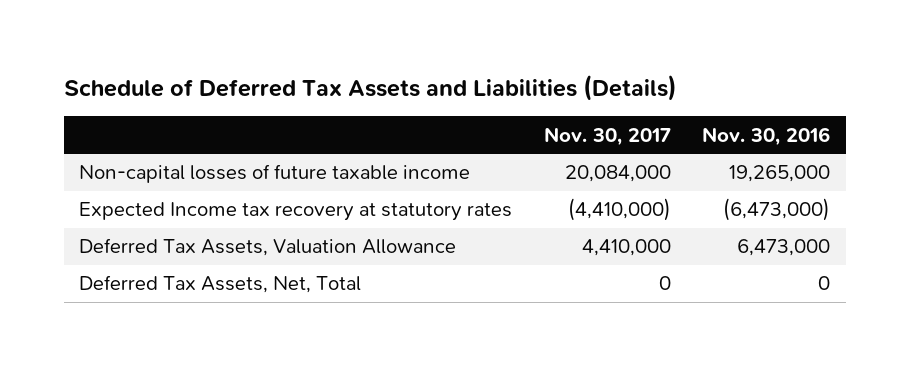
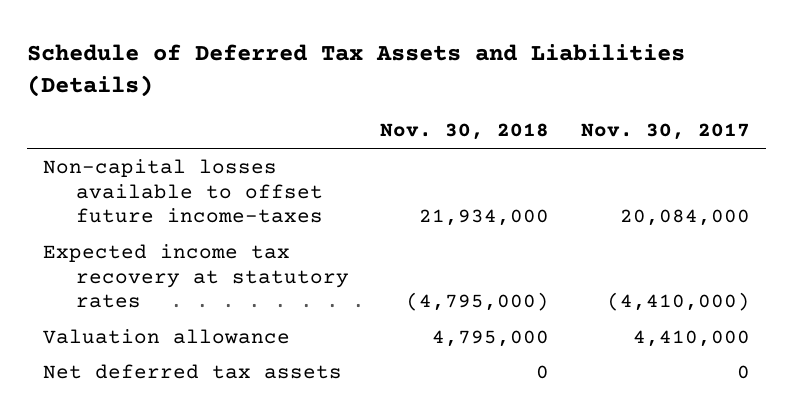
- | Nov. 30, 2017 | Nov. 30, 2016
+ | Nov. 30, 2018 | Nov. 30, 2017
- Non-capital losses of future taxable income | 20,084,000 | 19,265,000
- Expected Income tax recovery at statutory rates | (4,410,000) | (6,473,000)
- Deferred Tax Assets, Valuation Allowance | 4,410,000 | 6,473,000
- Deferred Tax Assets, Net, Total | 0 | 0
+ Non-capital losses available to offset future income-taxes | 21,934,000 | 20,084,000
+ Expected income tax recovery at statutory rates | (4,795,000) | (4,410,000)
+ Valuation allowance | 4,795,000 | 4,410,000
+ Net deferred tax assets | 0 | 0

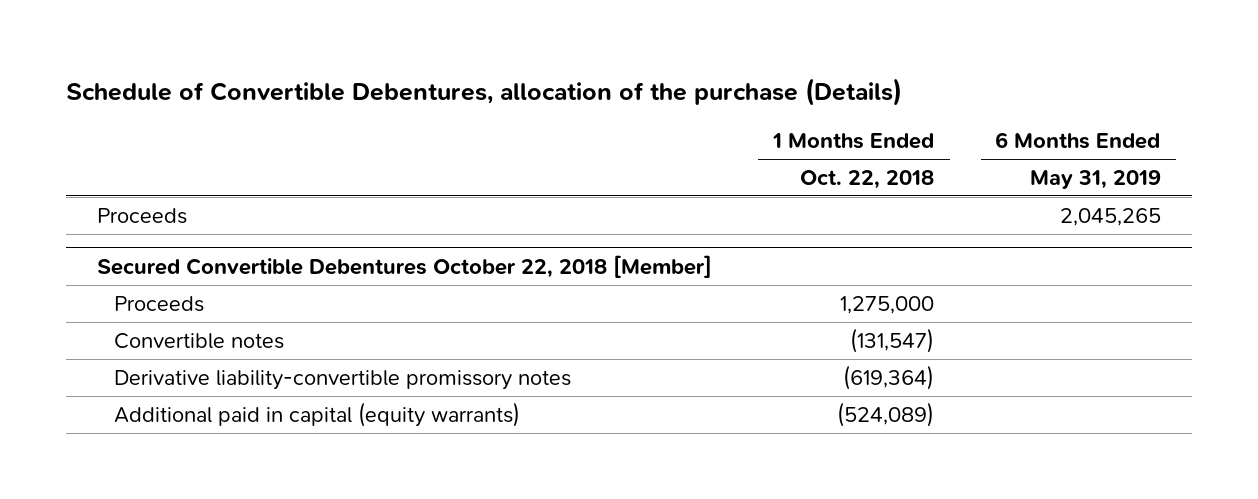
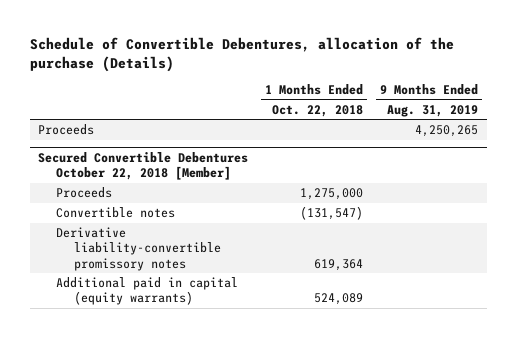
- | 1 Months Ended Oct. 22, 2018 | 6 Months Ended May 31, 2019
+ | 1 Months Ended Oct. 22, 2018 | 9 Months Ended Aug. 31, 2019
@ Secured Convertible Debentures October 22, 2018 [Member]
- Derivative liability-convertible promissory notes | (619,364) |
- Additional paid in capital (equity warrants) | (524,089) |
+ Derivative liability-convertible promissory notes | 619,364 |
+ Additional paid in capital (equity warrants) | 524,089 |

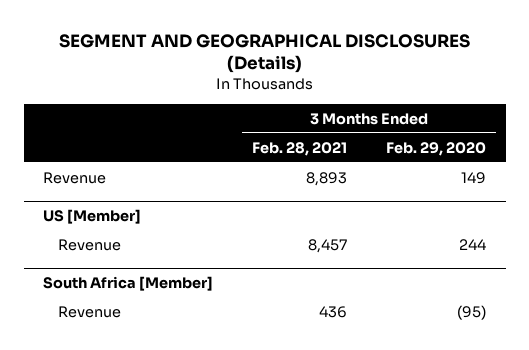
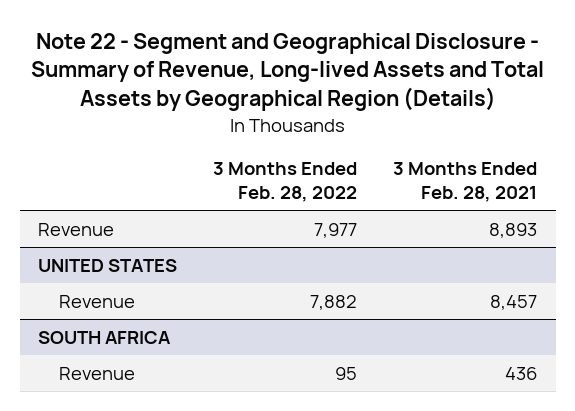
- SEGMENT AND GEOGRAPHICAL DISCLOSURES (Details)
+ Note 22 - Segment and Geographical Disclosure - Summary of Revenue, Long-lived Assets and Total Assets by Geographical Region (Details)
- | 3 Months Ended Feb. 28, 2021 | 3 Months Ended Feb. 29, 2020
+ | 3 Months Ended Feb. 28, 2022 | 3 Months Ended Feb. 28, 2021
- US [Member]
+ UNITED STATES
- South Africa [Member]
+ SOUTH AFRICA

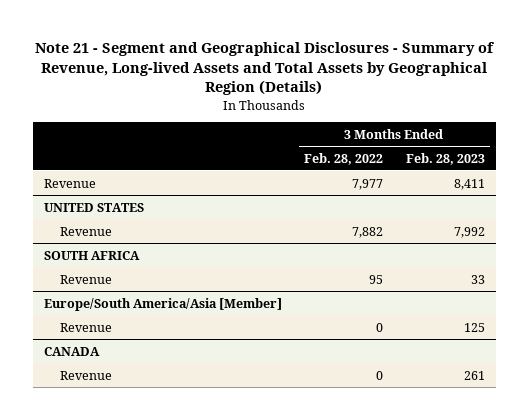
- Note 22 - Segment and Geographical Disclosure - Summary of Revenue, Long-lived Assets and Total Assets by Geographical Region (Details)
+ Note 21 - Segment and Geographical Disclosures - Summary of Revenue, Long-lived Assets and Total Assets by Geographical Region (Details)
- | 3 Months Ended Feb. 28, 2022 | 3 Months Ended Feb. 28, 2021
+ | 3 Months Ended Feb. 28, 2022 | 3 Months Ended Feb. 28, 2023
+ Europe/South America/Asia [Member]
+ Revenue | 0 | 125
+ CANADA
+ Revenue | 0 | 261

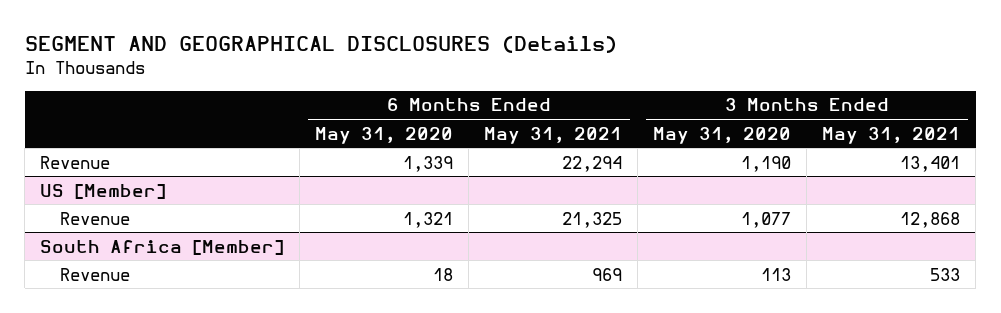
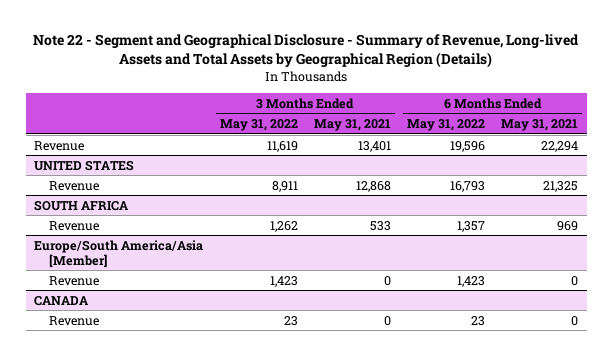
- SEGMENT AND GEOGRAPHICAL DISCLOSURES (Details)
+ Note 22 - Segment and Geographical Disclosure - Summary of Revenue, Long-lived Assets and Total Assets by Geographical Region (Details)
- | 6 Months Ended May 31, 2020 | 6 Months Ended May 31, 2021 | 3 Months Ended May 31, 2020 | 3 Months Ended May 31, 2021
+ | 3 Months Ended May 31, 2022 | 3 Months Ended May 31, 2021 | 6 Months Ended May 31, 2022 | 6 Months Ended May 31, 2021
- US [Member]
+ UNITED STATES
- South Africa [Member]
+ SOUTH AFRICA
+ Europe/South America/Asia [Member]
+ Revenue | 1,423 | 0 | 1,423 | 0
+ CANADA
+ Revenue | 23 | 0 | 23 | 0

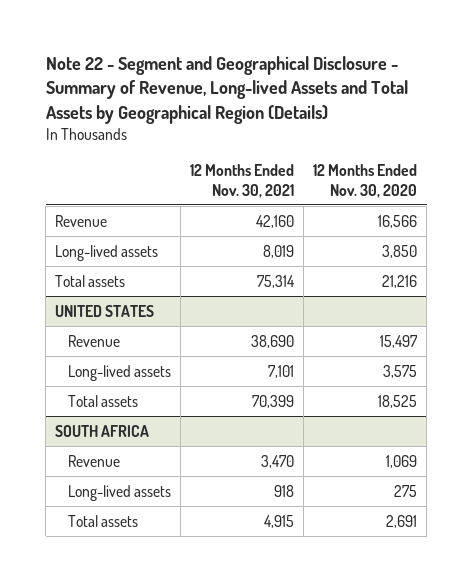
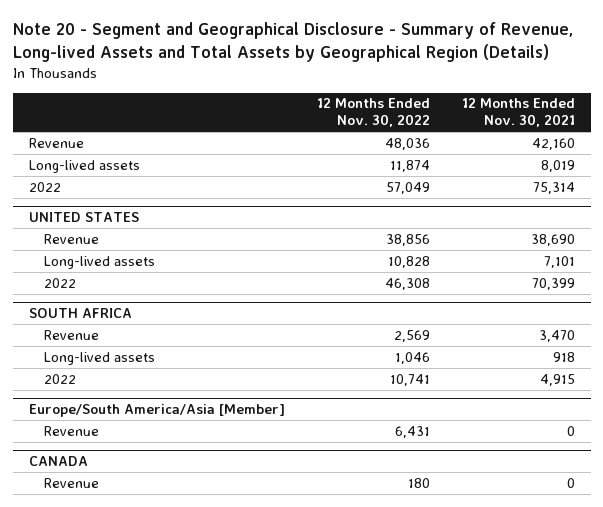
- Note 22 - Segment and Geographical Disclosure - Summary of Revenue, Long-lived Assets and Total Assets by Geographical Region (Details)
+ Note 20 - Segment and Geographical Disclosure - Summary of Revenue, Long-lived Assets and Total Assets by Geographical Region (Details)
- | 12 Months Ended Nov. 30, 2021 | 12 Months Ended Nov. 30, 2020
+ | 12 Months Ended Nov. 30, 2022 | 12 Months Ended Nov. 30, 2021
- Total assets | 75,314 | 21,216
+ 2022 | 57,049 | 75,314
@ UNITED STATES
- Total assets | 70,399 | 18,525
+ 2022 | 46,308 | 70,399
@ SOUTH AFRICA
- Total assets | 4,915 | 2,691
+ 2022 | 10,741 | 4,915
+ Europe/South America/Asia [Member]
+ Revenue | 6,431 | 0
+ CANADA
+ Revenue | 180 | 0

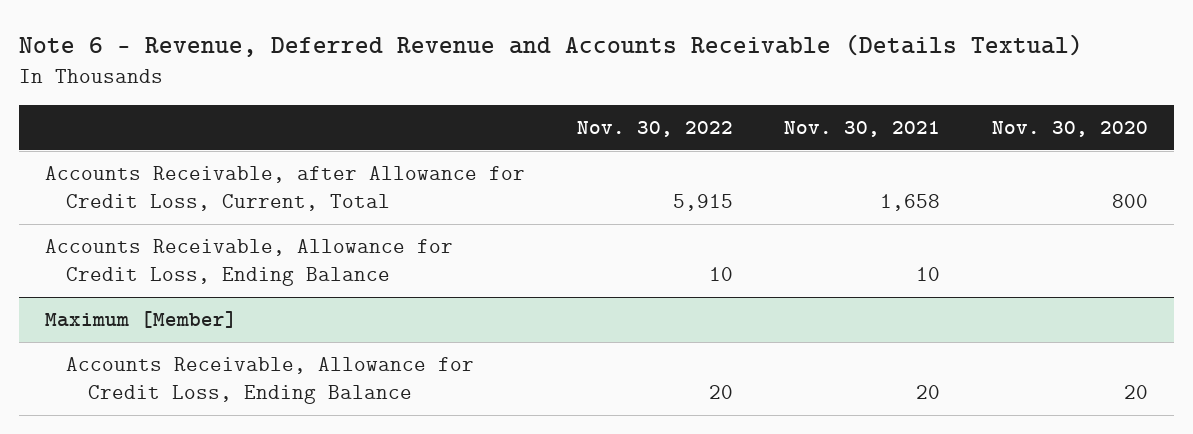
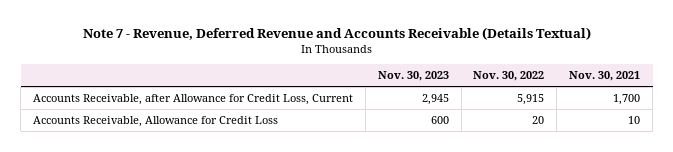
- Note 6 - Revenue, Deferred Revenue and Accounts Receivable (Details Textual)
+ Note 7 - Revenue, Deferred Revenue and Accounts Receivable (Details Textual)
- | Nov. 30, 2022 | Nov. 30, 2021 | Nov. 30, 2020
+ | Nov. 30, 2023 | Nov. 30, 2022 | Nov. 30, 2021
- Accounts Receivable, after Allowance for Credit Loss, Current, Total | 5,915 | 1,658 | 800
- Accounts Receivable, Allowance for Credit Loss, Ending Balance | 10 | 10 |
- Maximum [Member]
- Accounts Receivable, Allowance for Credit Loss, Ending Balance | 20 | 20 | 20
+ Accounts Receivable, after Allowance for Credit Loss, Current | 2,945 | 5,915 | 1,700
+ Accounts Receivable, Allowance for Credit Loss | 600 | 20 | 10

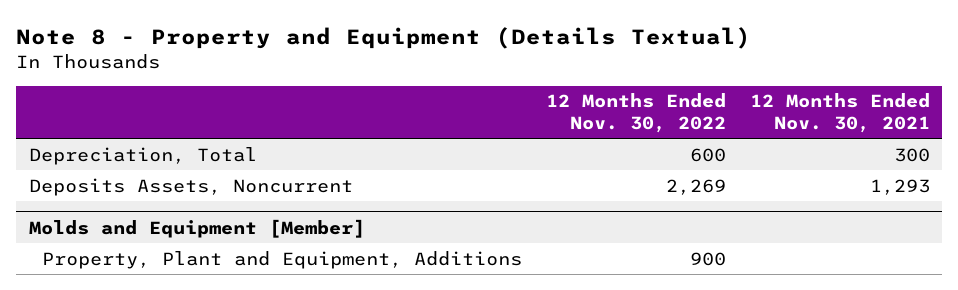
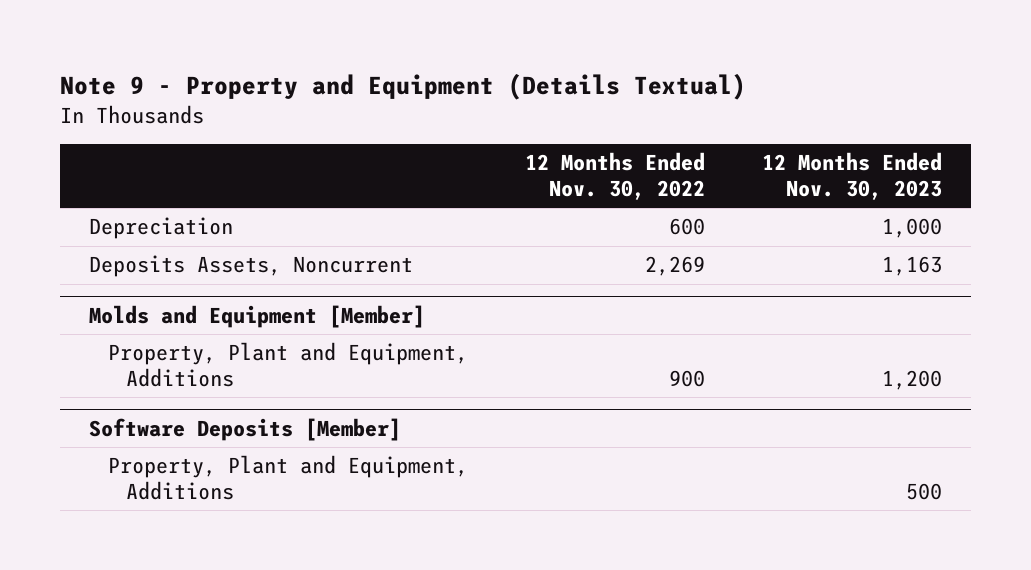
- Note 8 - Property and Equipment (Details Textual)
+ Note 9 - Property and Equipment (Details Textual)
- | 12 Months Ended Nov. 30, 2022 | 12 Months Ended Nov. 30, 2021
+ | 12 Months Ended Nov. 30, 2022 | 12 Months Ended Nov. 30, 2023
- Depreciation, Total | 600 | 300
+ Depreciation | 600 | 1,000
+ Software Deposits [Member]
+ Property, Plant and Equipment, Additions | | 500

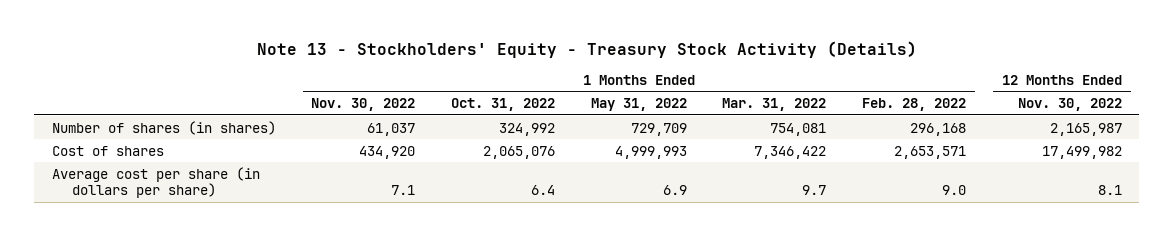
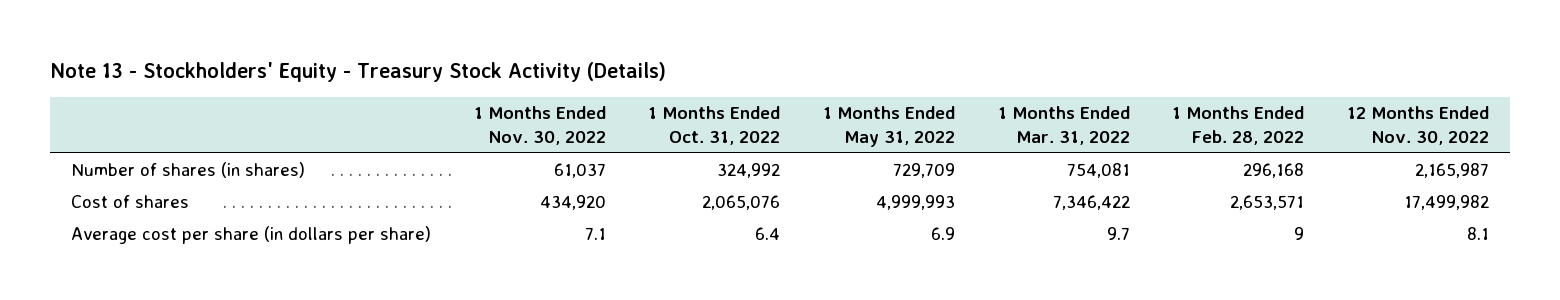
- Average cost per share (in dollars per share) | 7.1 | 6.4 | 6.9 | 9.7 | 9.0 | 8.1
+ Average cost per share (in dollars per share) | 7.1 | 6.4 | 6.9 | 9.7 | 9 | 8.1

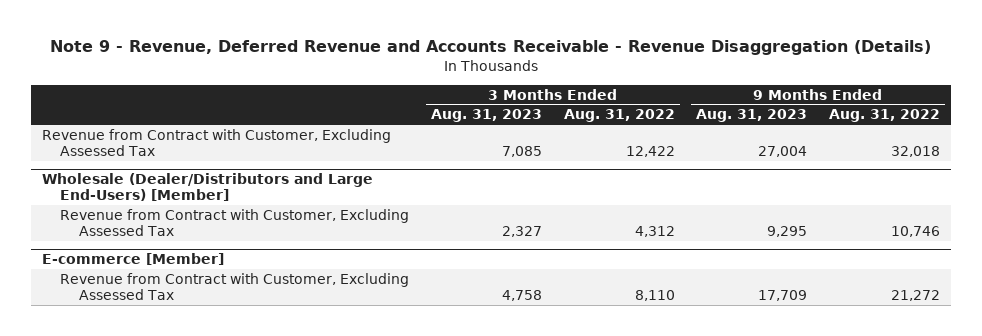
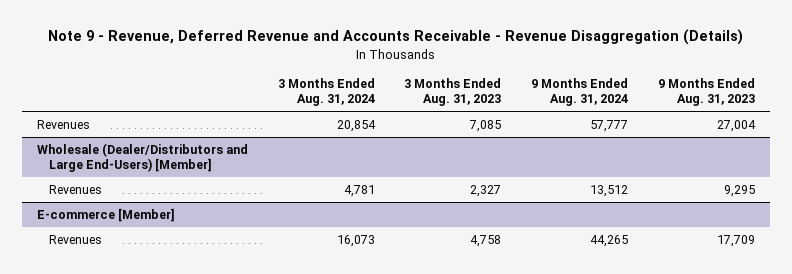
- | 3 Months Ended Aug. 31, 2023 | 3 Months Ended Aug. 31, 2022 | 9 Months Ended Aug. 31, 2023 | 9 Months Ended Aug. 31, 2022
+ | 3 Months Ended Aug. 31, 2024 | 3 Months Ended Aug. 31, 2023 | 9 Months Ended Aug. 31, 2024 | 9 Months Ended Aug. 31, 2023
- Revenue from Contract with Customer, Excluding Assessed Tax | 7,085 | 12,422 | 27,004 | 32,018
+ Revenues | 20,854 | 7,085 | 57,777 | 27,004
@ Wholesale (Dealer/Distributors and Large End-Users) [Member]
- Revenue from Contract with Customer, Excluding Assessed Tax | 2,327 | 4,312 | 9,295 | 10,746
+ Revenues | 4,781 | 2,327 | 13,512 | 9,295
@ E-commerce [Member]
- Revenue from Contract with Customer, Excluding Assessed Tax | 4,758 | 8,110 | 17,709 | 21,272
+ Revenues | 16,073 | 4,758 | 44,265 | 17,709

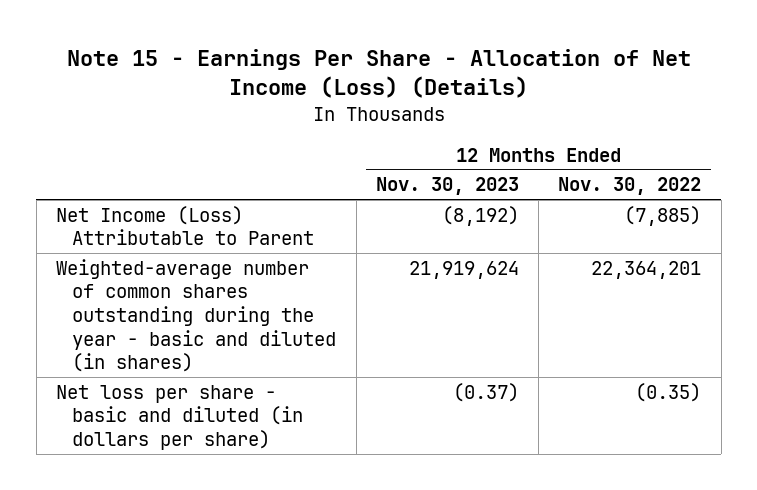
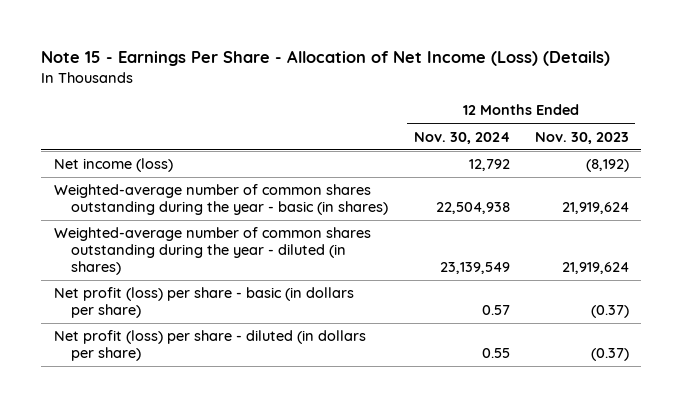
- | 12 Months Ended Nov. 30, 2023 | 12 Months Ended Nov. 30, 2022
+ | 12 Months Ended Nov. 30, 2024 | 12 Months Ended Nov. 30, 2023
- Net Income (Loss) Attributable to Parent | (8,192) | (7,885)
- Weighted-average number of common shares outstanding during the year - basic and diluted (in shares) | 21,919,624 | 22,364,201
- Net loss per share - basic and diluted (in dollars per share) | (0.37) | (0.35)
+ Net income (loss) | 12,792 | (8,192)
+ Weighted-average number of common shares outstanding during the year - basic (in shares) | 22,504,938 | 21,919,624
+ Weighted-average number of common shares outstanding during the year - diluted (in shares) | 23,139,549 | 21,919,624
+ Net profit (loss) per share - basic (in dollars per share) | 0.57 | (0.37)
+ Net profit (loss) per share - diluted (in dollars per share) | 0.55 | (0.37)

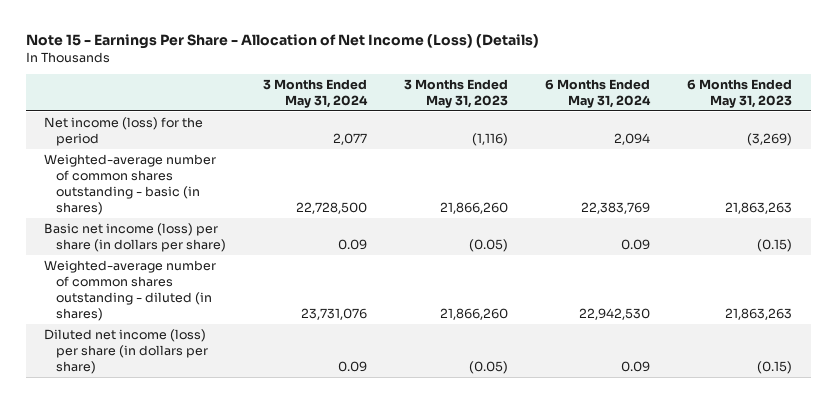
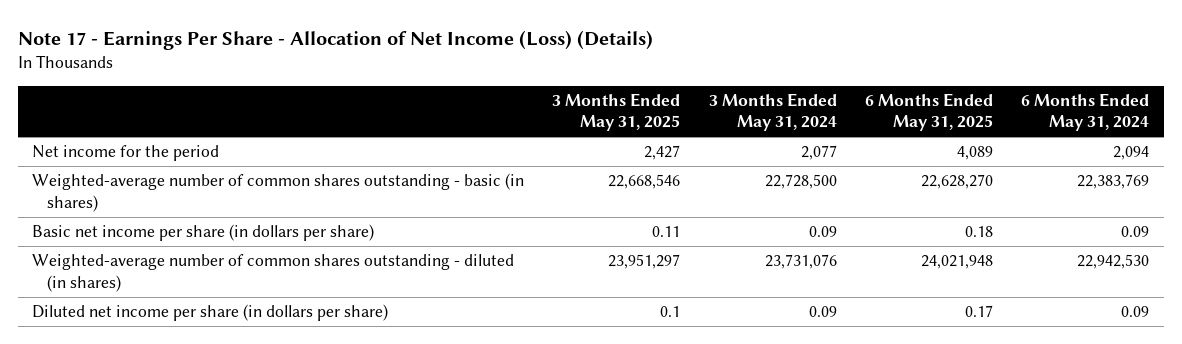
- Note 15 - Earnings Per Share - Allocation of Net Income (Loss) (Details)
+ Note 17 - Earnings Per Share - Allocation of Net Income (Loss) (Details)
- | 3 Months Ended May 31, 2024 | 3 Months Ended May 31, 2023 | 6 Months Ended May 31, 2024 | 6 Months Ended May 31, 2023
+ | 3 Months Ended May 31, 2025 | 3 Months Ended May 31, 2024 | 6 Months Ended May 31, 2025 | 6 Months Ended May 31, 2024
- Net income (loss) for the period | 2,077 | (1,116) | 2,094 | (3,269)
+ Net income for the period | 2,427 | 2,077 | 4,089 | 2,094
- Basic net income (loss) per share (in dollars per share) | 0.09 | (0.05) | 0.09 | (0.15)
+ Basic net income per share (in dollars per share) | 0.11 | 0.09 | 0.18 | 0.09
- Diluted net income (loss) per share (in dollars per share) | 0.09 | (0.05) | 0.09 | (0.15)
+ Diluted net income per share (in dollars per share) | 0.1 | 0.09 | 0.17 | 0.09

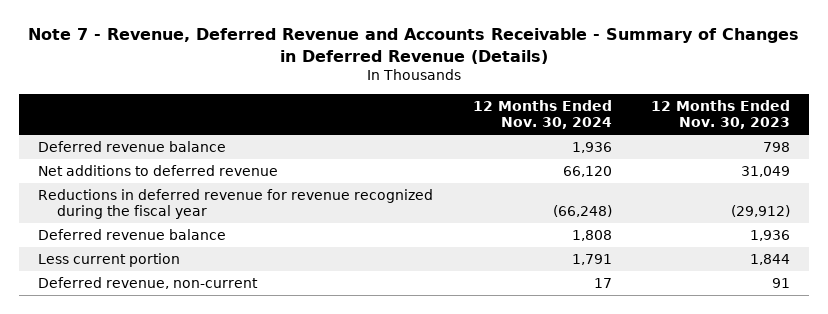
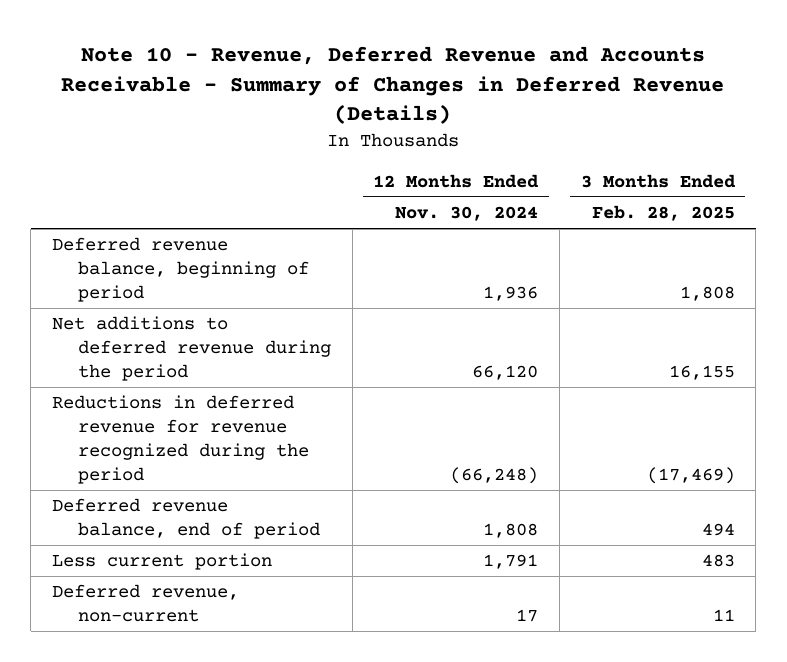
- Note 7 - Revenue, Deferred Revenue and Accounts Receivable - Summary of Changes in Deferred Revenue (Details)
+ Note 10 - Revenue, Deferred Revenue and Accounts Receivable - Summary of Changes in Deferred Revenue (Details)
- | 12 Months Ended Nov. 30, 2024 | 12 Months Ended Nov. 30, 2023
+ | 12 Months Ended Nov. 30, 2024 | 3 Months Ended Feb. 28, 2025
- Deferred revenue balance | 1,936 | 798
- Net additions to deferred revenue | 66,120 | 31,049
- Reductions in deferred revenue for revenue recognized during the fiscal year | (66,248) | (29,912)
- Deferred revenue balance | 1,808 | 1,936
+ Deferred revenue balance, beginning of period | 1,936 | 1,808
+ Net additions to deferred revenue during the period | 66,120 | 16,155
+ Reductions in deferred revenue for revenue recognized during the period | (66,248) | (17,469)
+ Deferred revenue balance, end of period | 1,808 | 494

